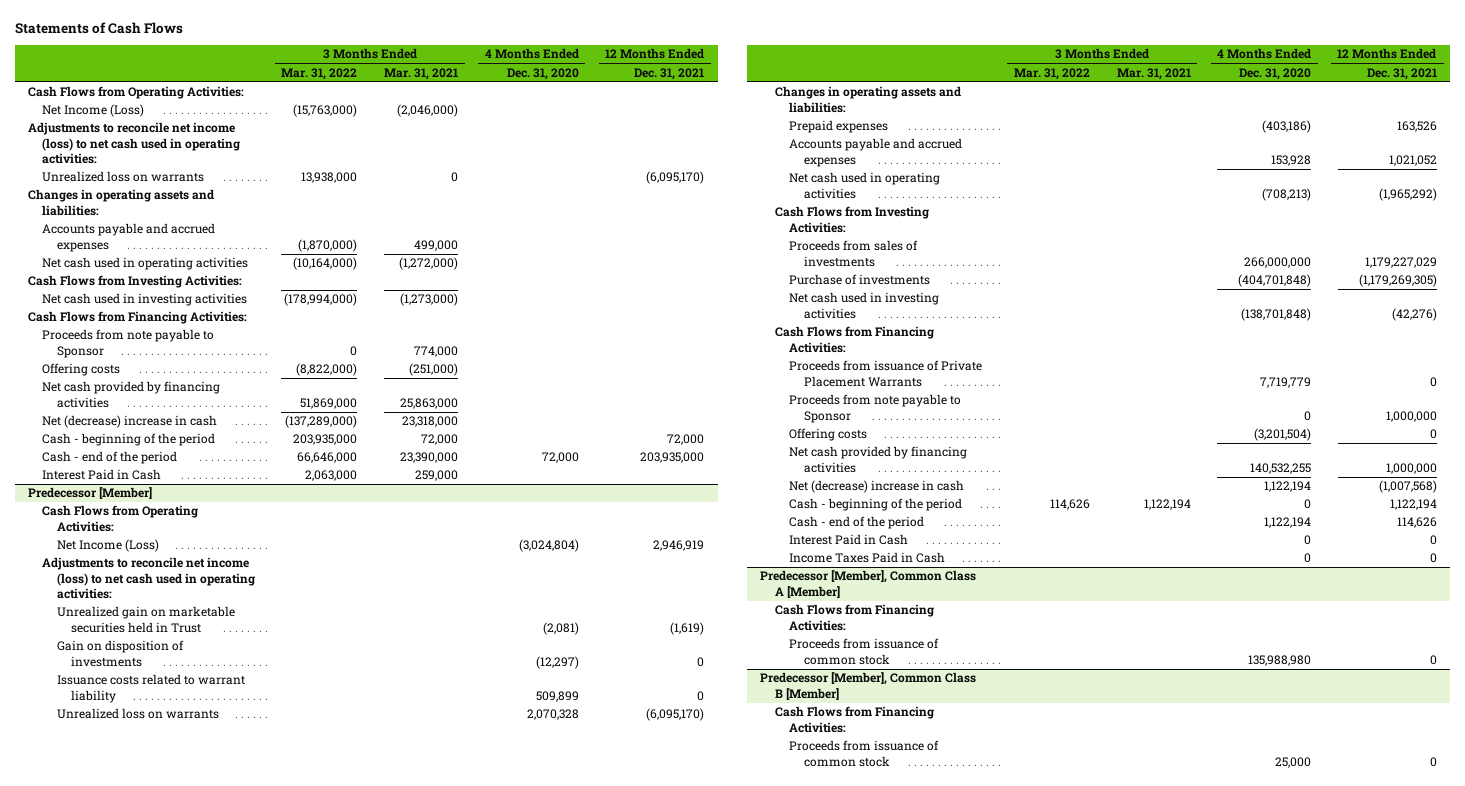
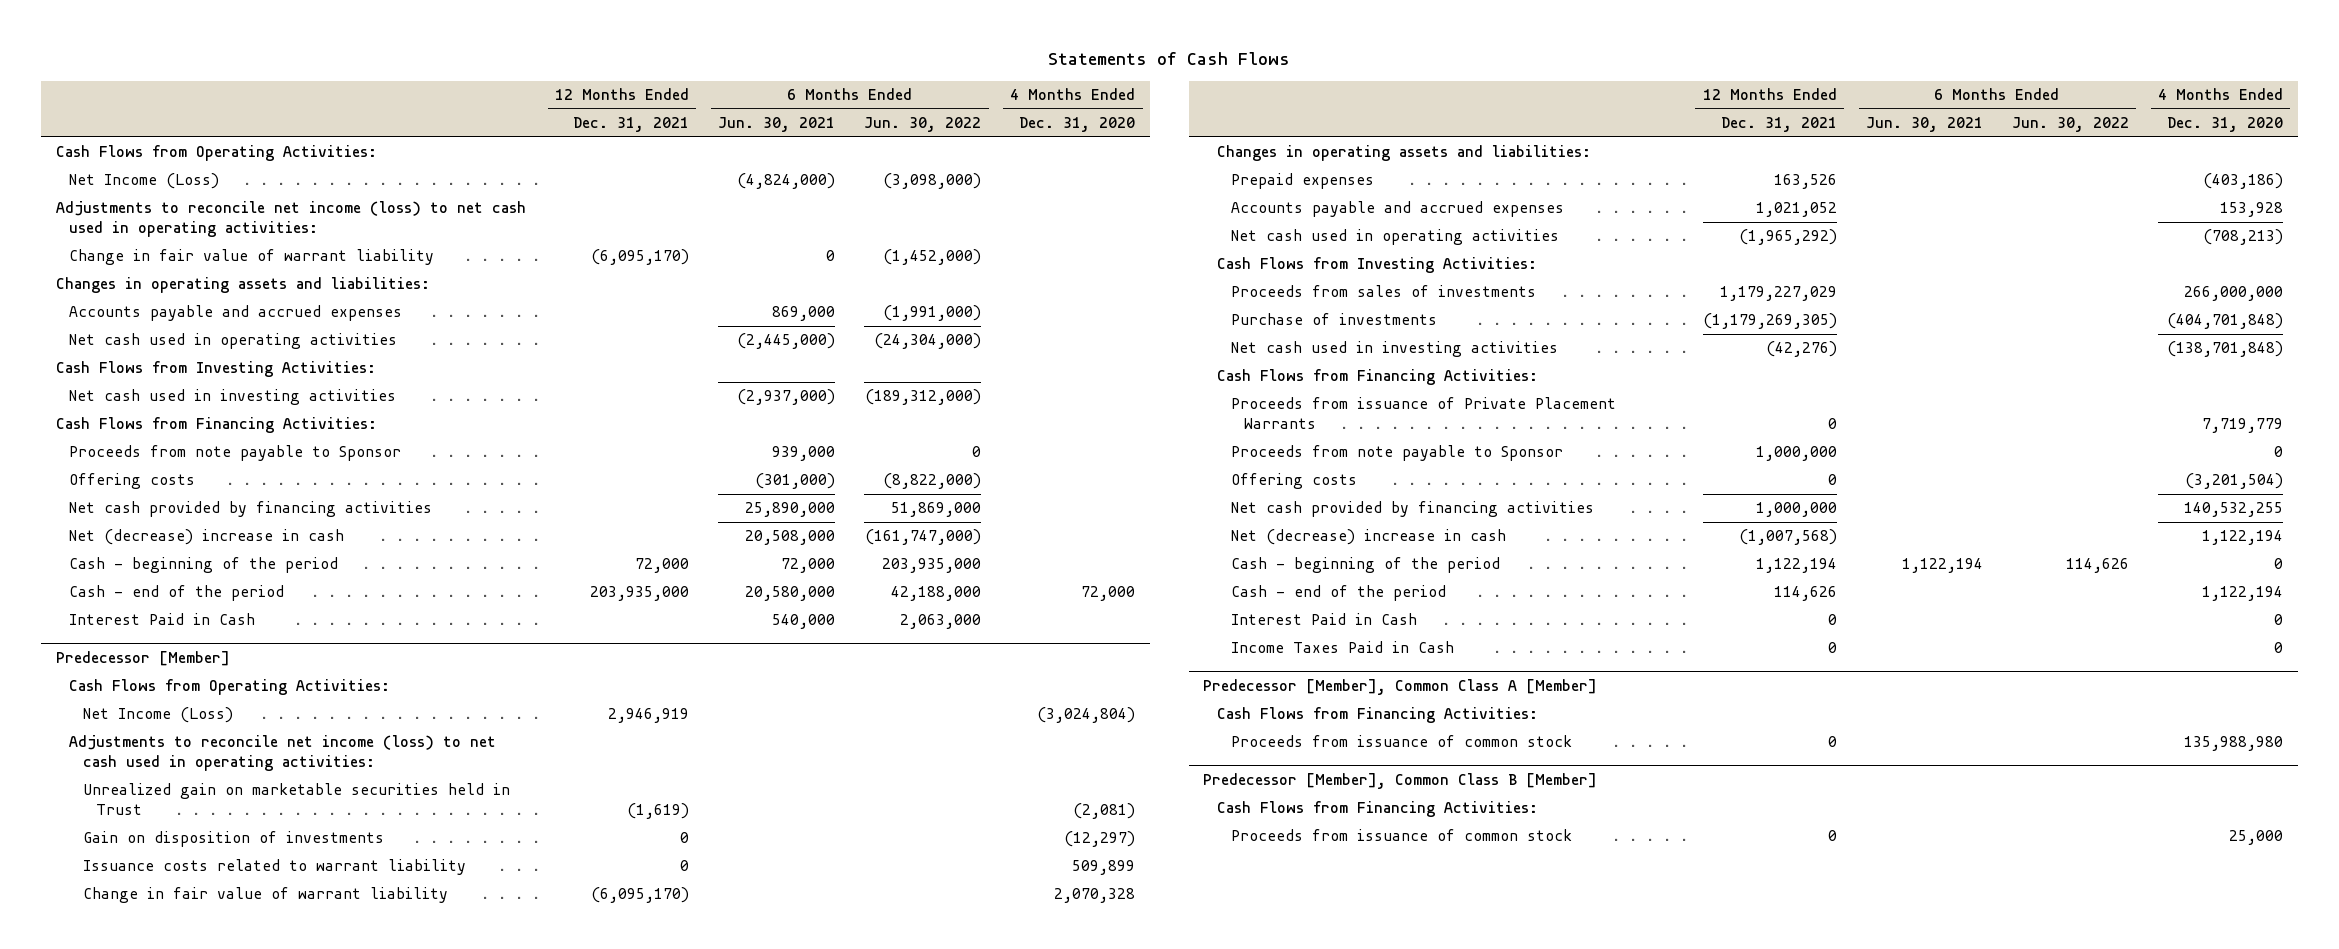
- | 3 Months Ended Mar. 31, 2022 | 3 Months Ended Mar. 31, 2021 | 4 Months Ended Dec. 31, 2020 | 12 Months Ended Dec. 31, 2021
+ | 12 Months Ended Dec. 31, 2021 | 6 Months Ended Jun. 30, 2021 | 6 Months Ended Jun. 30, 2022 | 4 Months Ended Dec. 31, 2020
- Unrealized loss on warrants | 13,938,000 | 0 | | (6,095,170)
+ Change in fair value of warrant liability | (6,095,170) | 0 | (1,452,000) |
@ Predecessor [Member]
- Unrealized loss on warrants | | | 2,070,328 | (6,095,170)
+ Change in fair value of warrant liability | (6,095,170) | | | 2,070,328

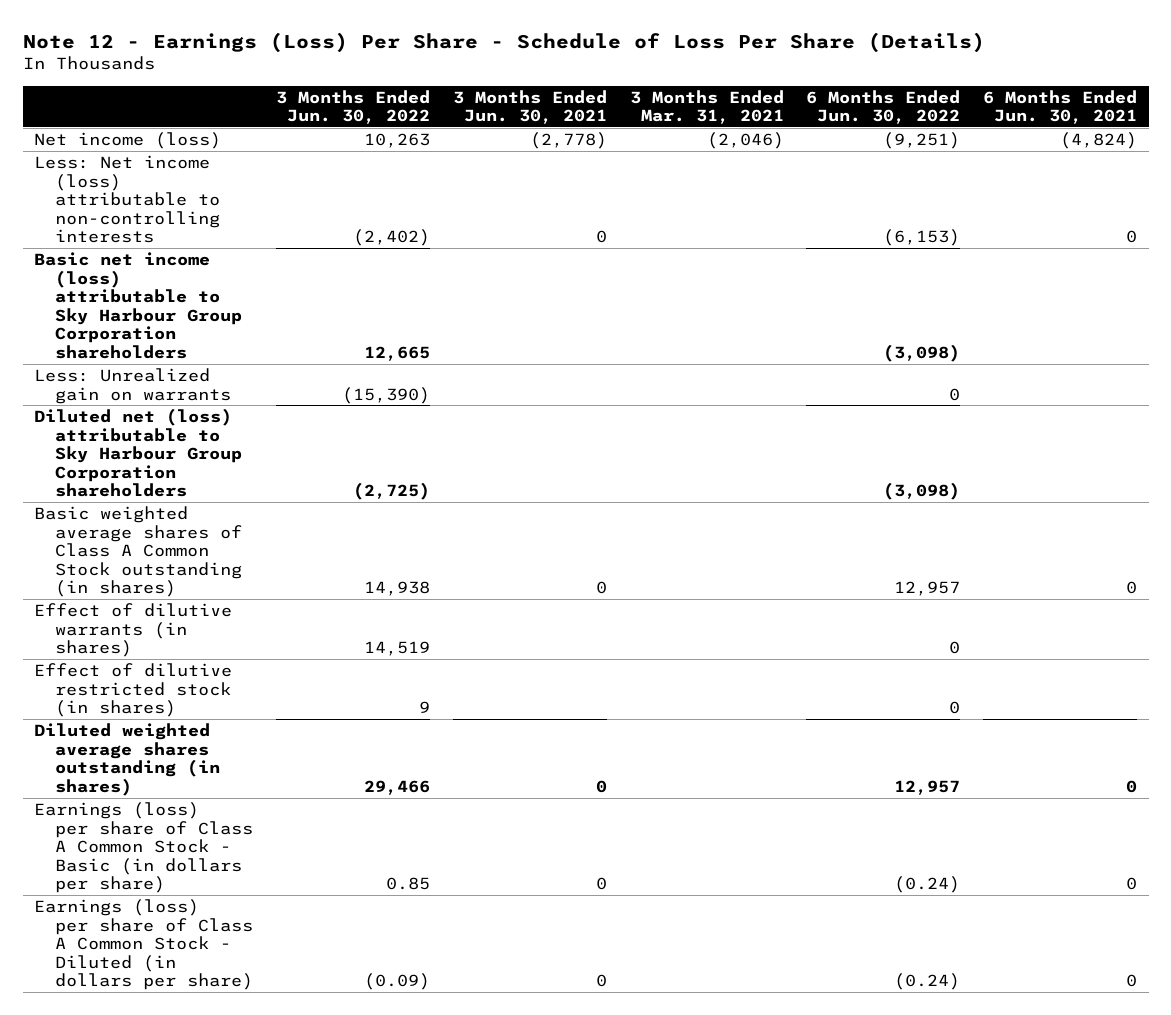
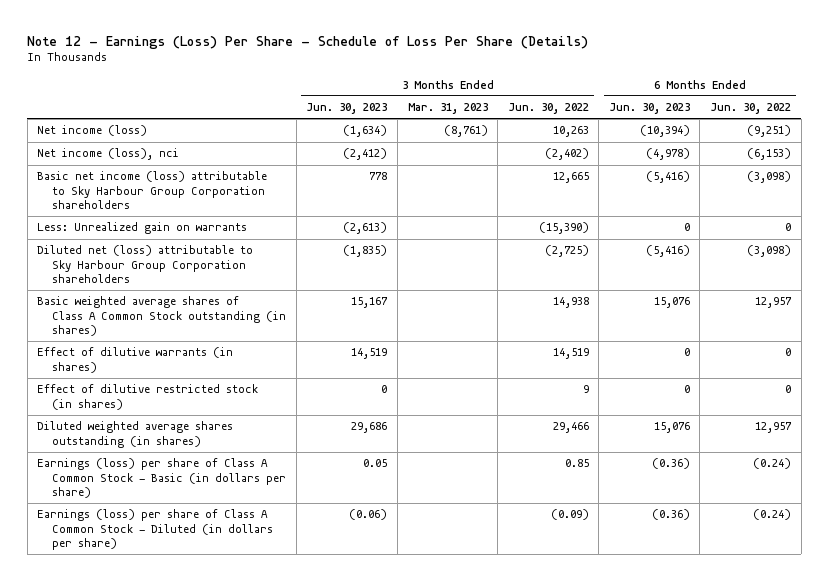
- | 3 Months Ended Jun. 30, 2022 | 3 Months Ended Jun. 30, 2021 | 3 Months Ended Mar. 31, 2021 | 6 Months Ended Jun. 30, 2022 | 6 Months Ended Jun. 30, 2021
+ | 3 Months Ended Jun. 30, 2023 | 3 Months Ended Mar. 31, 2023 | 3 Months Ended Jun. 30, 2022 | 6 Months Ended Jun. 30, 2023 | 6 Months Ended Jun. 30, 2022
- Less: Net income (loss) attributable to non-controlling interests | (2,402) | 0 | | (6,153) | 0
+ Net income (loss), nci | (2,412) | | (2,402) | (4,978) | (6,153)

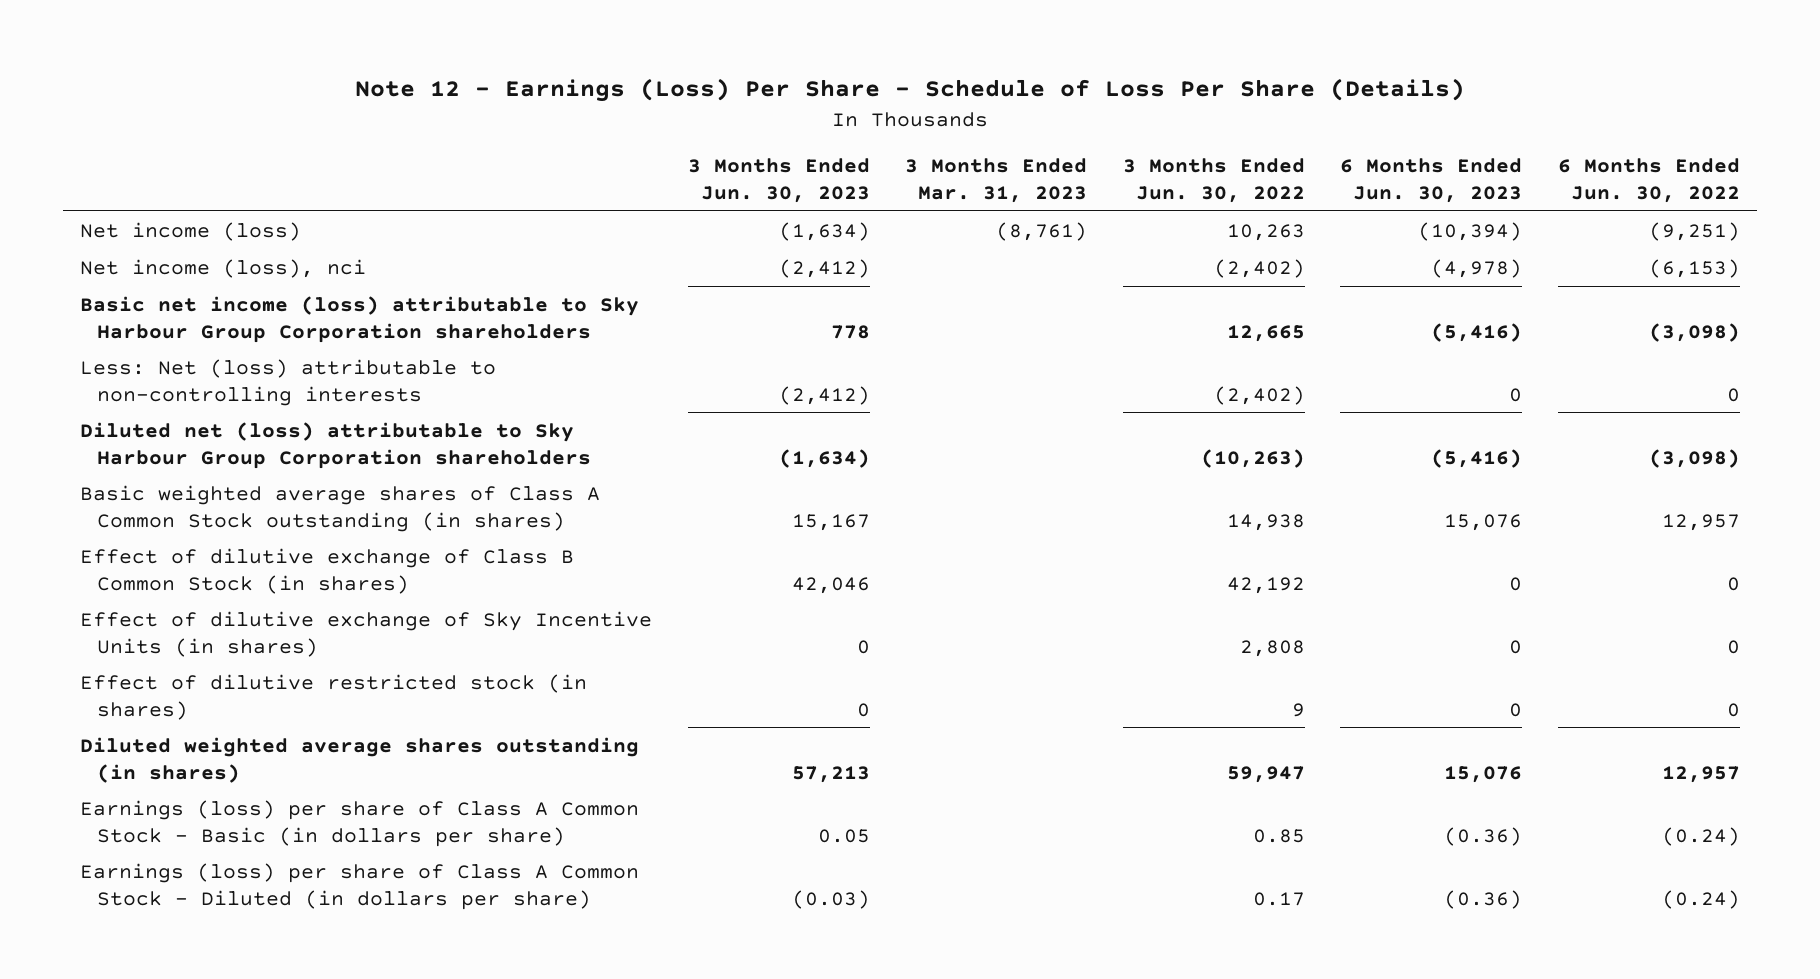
- Less: Unrealized gain on warrants | (2,613) | | (15,390) | 0 | 0
- Diluted net (loss) attributable to Sky Harbour Group Corporation shareholders | (1,835) | | (2,725) | (5,416) | (3,098)
+ Less: Net (loss) attributable to non-controlling interests | (2,412) | | (2,402) | 0 | 0
+ Diluted net (loss) attributable to Sky Harbour Group Corporation shareholders | (1,634) | | (10,263) | (5,416) | (3,098)
- Effect of dilutive warrants (in shares) | 14,519 | | 14,519 | 0 | 0
+ Effect of dilutive exchange of Class B Common Stock (in shares) | 42,046 | | 42,192 | 0 | 0
+ Effect of dilutive exchange of Sky Incentive Units (in shares) | 0 | | 2,808 | 0 | 0
- Diluted weighted average shares outstanding (in shares) | 29,686 | | 29,466 | 15,076 | 12,957
+ Diluted weighted average shares outstanding (in shares) | 57,213 | | 59,947 | 15,076 | 12,957
- Earnings (loss) per share of Class A Common Stock - Diluted (in dollars per share) | (0.06) | | (0.09) | (0.36) | (0.24)
+ Earnings (loss) per share of Class A Common Stock - Diluted (in dollars per share) | (0.03) | | 0.17 | (0.36) | (0.24)

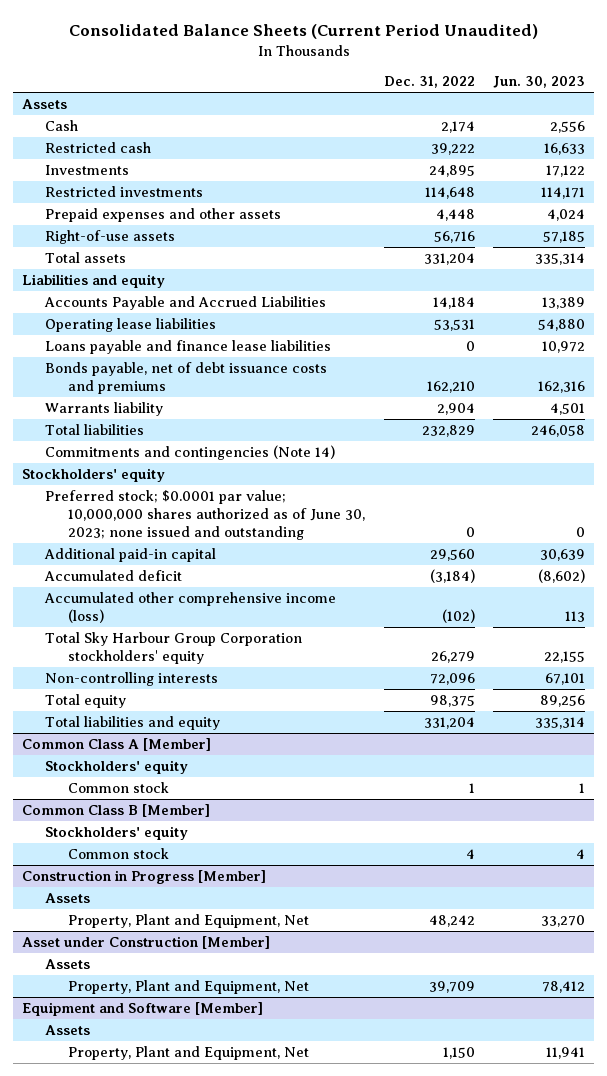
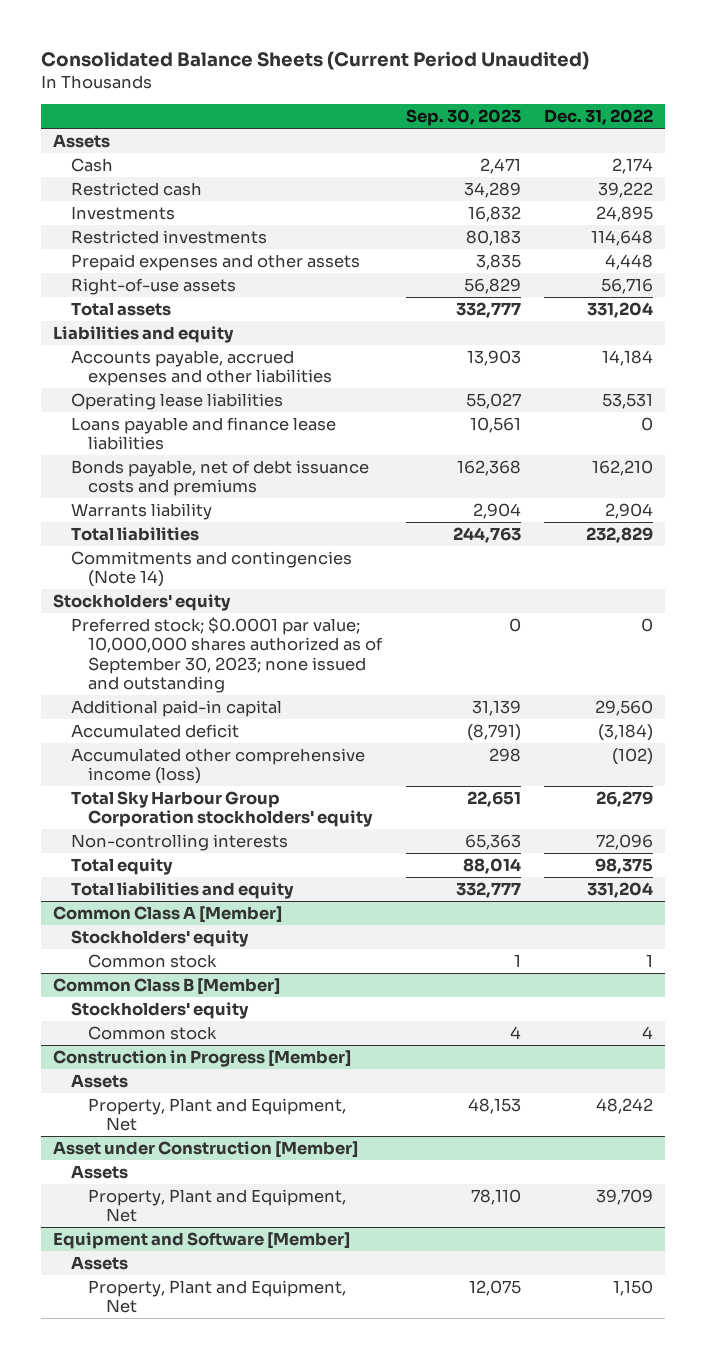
- | Dec. 31, 2022 | Jun. 30, 2023
+ | Sep. 30, 2023 | Dec. 31, 2022
- Accounts Payable and Accrued Liabilities | 14,184 | 13,389
+ Accounts payable, accrued expenses and other liabilities | 13,903 | 14,184
- Preferred stock; $0.0001 par value; 10,000,000 shares authorized as of June 30, 2023; none issued and outstanding | 0 | 0
+ Preferred stock; $0.0001 par value; 10,000,000 shares authorized as of September 30, 2023; none issued and outstanding | 0 | 0

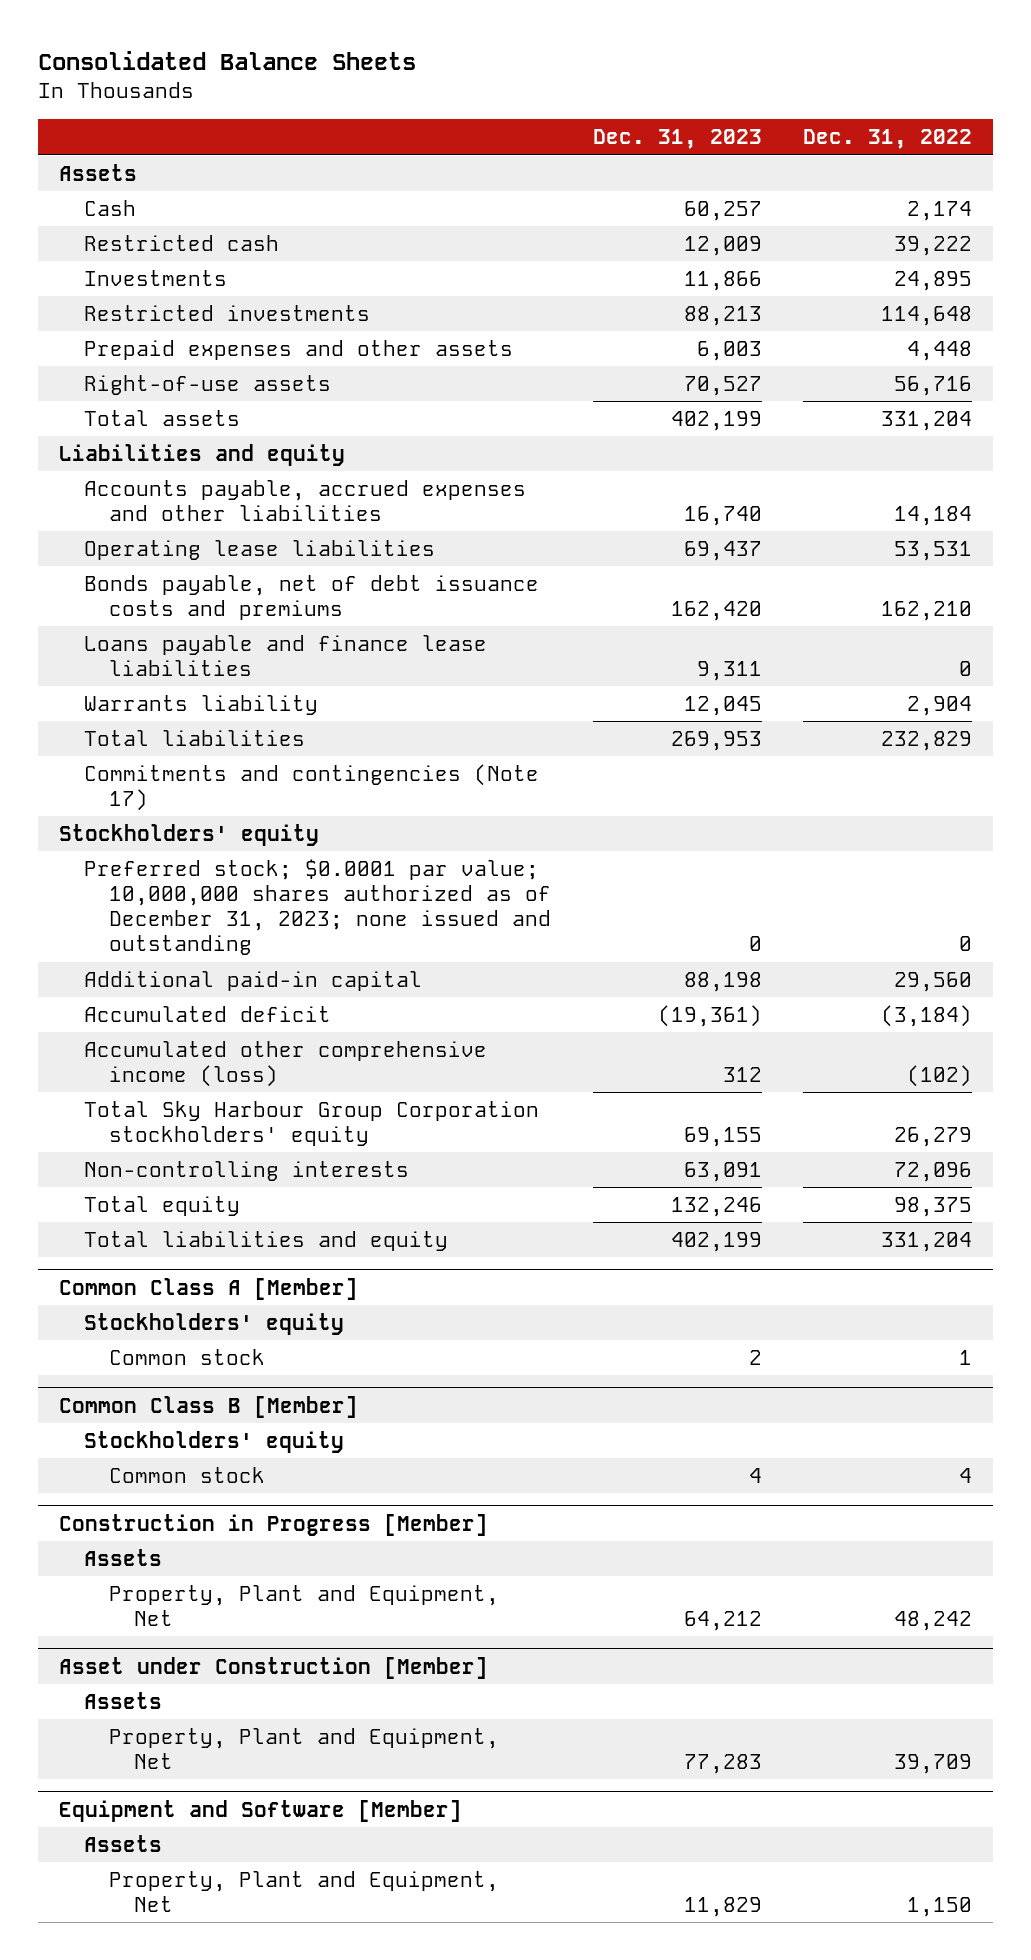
- Consolidated Balance Sheets (Current Period Unaudited)
+ Consolidated Balance Sheets
- | Sep. 30, 2023 | Dec. 31, 2022
+ | Dec. 31, 2023 | Dec. 31, 2022
moved down: Loans payable and finance lease liabilities | 9,311 | 0
- Commitments and contingencies (Note 14)
+ Commitments and contingencies (Note 17)
- Preferred stock; $0.0001 par value; 10,000,000 shares authorized as of September 30, 2023; none issued and outstanding | 0 | 0
+ Preferred stock; $0.0001 par value; 10,000,000 shares authorized as of December 31, 2023; none issued and outstanding | 0 | 0

